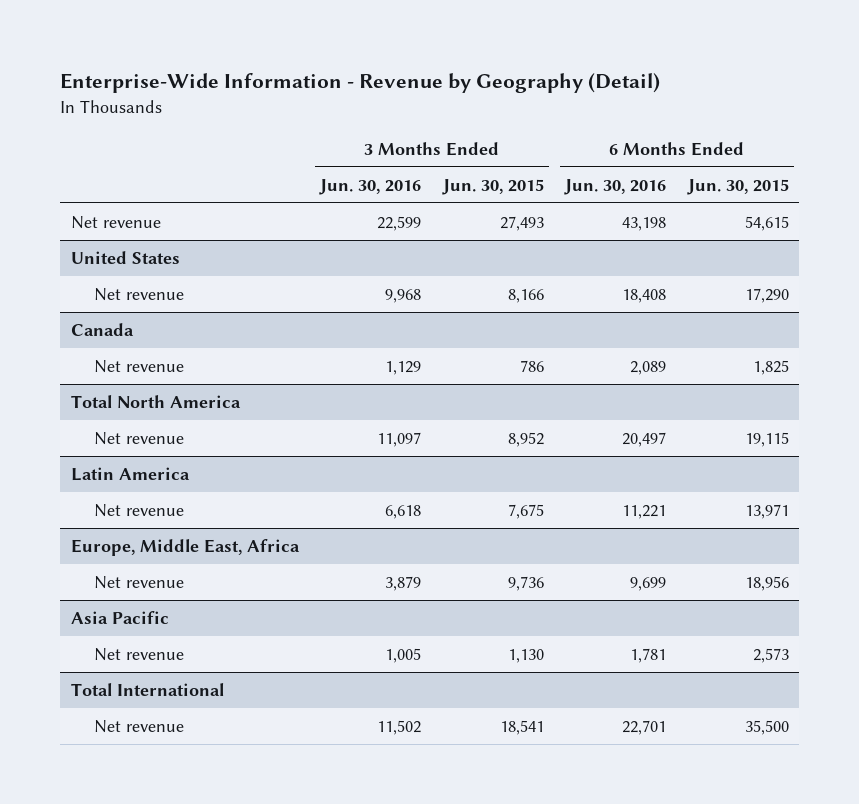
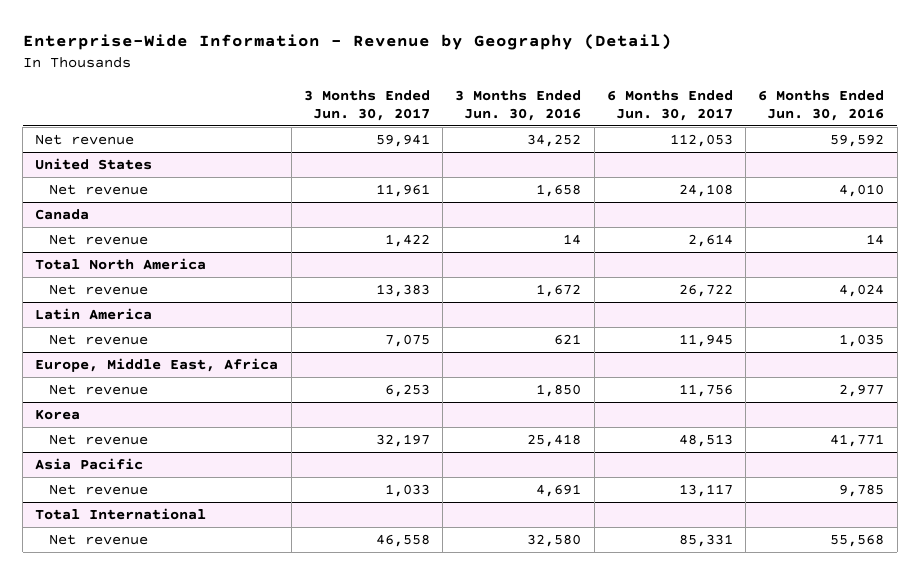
- | 3 Months Ended Jun. 30, 2016 | 3 Months Ended Jun. 30, 2015 | 6 Months Ended Jun. 30, 2016 | 6 Months Ended Jun. 30, 2015
+ | 3 Months Ended Jun. 30, 2017 | 3 Months Ended Jun. 30, 2016 | 6 Months Ended Jun. 30, 2017 | 6 Months Ended Jun. 30, 2016
- Net revenue | 22,599 | 27,493 | 43,198 | 54,615
+ Net revenue | 59,941 | 34,252 | 112,053 | 59,592
@ United States
- Net revenue | 9,968 | 8,166 | 18,408 | 17,290
+ Net revenue | 11,961 | 1,658 | 24,108 | 4,010
@ Canada
- Net revenue | 1,129 | 786 | 2,089 | 1,825
+ Net revenue | 1,422 | 14 | 2,614 | 14
@ Total North America
- Net revenue | 11,097 | 8,952 | 20,497 | 19,115
+ Net revenue | 13,383 | 1,672 | 26,722 | 4,024
@ Latin America
- Net revenue | 6,618 | 7,675 | 11,221 | 13,971
+ Net revenue | 7,075 | 621 | 11,945 | 1,035
@ Europe, Middle East, Africa
- Net revenue | 3,879 | 9,736 | 9,699 | 18,956
+ Net revenue | 6,253 | 1,850 | 11,756 | 2,977
+ Korea
+ Net revenue | 32,197 | 25,418 | 48,513 | 41,771
@ Asia Pacific
- Net revenue | 1,005 | 1,130 | 1,781 | 2,573
+ Net revenue | 1,033 | 4,691 | 13,117 | 9,785
@ Total International
- Net revenue | 11,502 | 18,541 | 22,701 | 35,500
+ Net revenue | 46,558 | 32,580 | 85,331 | 55,568

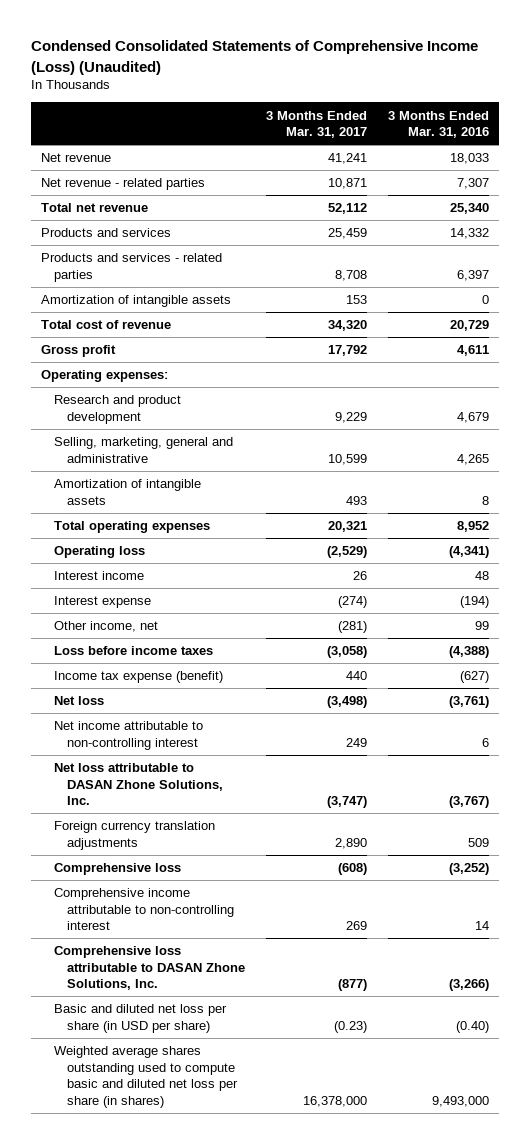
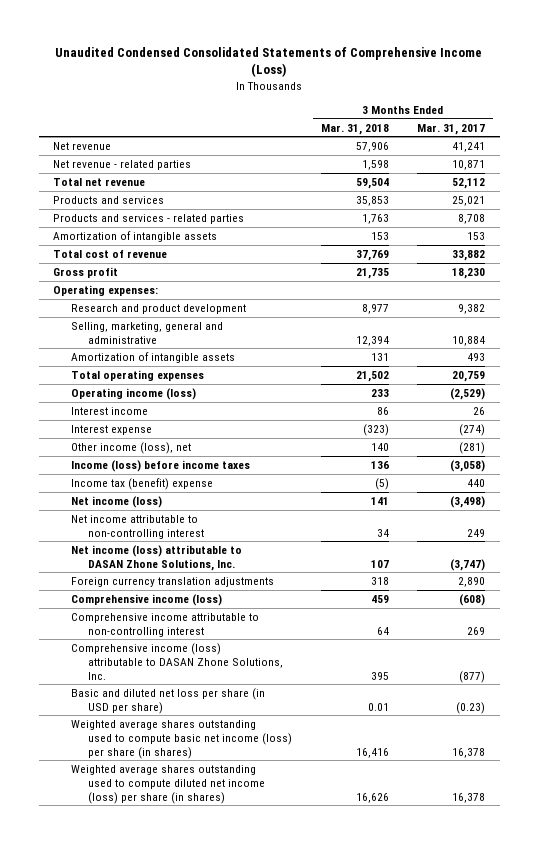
- Condensed Consolidated Statements of Comprehensive Income (Loss) (Unaudited)
+ Unaudited Condensed Consolidated Statements of Comprehensive Income (Loss)
- | 3 Months Ended Mar. 31, 2017 | 3 Months Ended Mar. 31, 2016
+ | 3 Months Ended Mar. 31, 2018 | 3 Months Ended Mar. 31, 2017
- Products and services | 25,459 | 14,332
+ Products and services | 35,853 | 25,021
- Total cost of revenue | 34,320 | 20,729
- Gross profit | 17,792 | 4,611
+ Total cost of revenue | 37,769 | 33,882
+ Gross profit | 21,735 | 18,230
- Research and product development | 9,229 | 4,679
- Selling, marketing, general and administrative | 10,599 | 4,265
+ Research and product development | 8,977 | 9,382
+ Selling, marketing, general and administrative | 12,394 | 10,884
- Total operating expenses | 20,321 | 8,952
- Operating loss | (2,529) | (4,341)
+ Total operating expenses | 21,502 | 20,759
+ Operating income (loss) | 233 | (2,529)
- Other income, net | (281) | 99
- Loss before income taxes | (3,058) | (4,388)
- Income tax expense (benefit) | 440 | (627)
- Net loss | (3,498) | (3,761)
+ Other income (loss), net | 140 | (281)
+ Income (loss) before income taxes | 136 | (3,058)
+ Income tax (benefit) expense | (5) | 440
+ Net income (loss) | 141 | (3,498)
- Net loss attributable to DASAN Zhone Solutions, Inc. | (3,747) | (3,767)
+ Net income (loss) attributable to DASAN Zhone Solutions, Inc. | 107 | (3,747)
- Comprehensive loss | (608) | (3,252)
+ Comprehensive income (loss) | 459 | (608)
- Comprehensive loss attributable to DASAN Zhone Solutions, Inc. | (877) | (3,266)
+ Comprehensive income (loss) attributable to DASAN Zhone Solutions, Inc. | 395 | (877)
- Weighted average shares outstanding used to compute basic and diluted net loss per share (in shares) | 16,378,000 | 9,493,000
+ Weighted average shares outstanding used to compute basic net income (loss) per share (in shares) | 16,416 | 16,378
+ Weighted average shares outstanding used to compute diluted net income (loss) per share (in shares) | 16,626 | 16,378

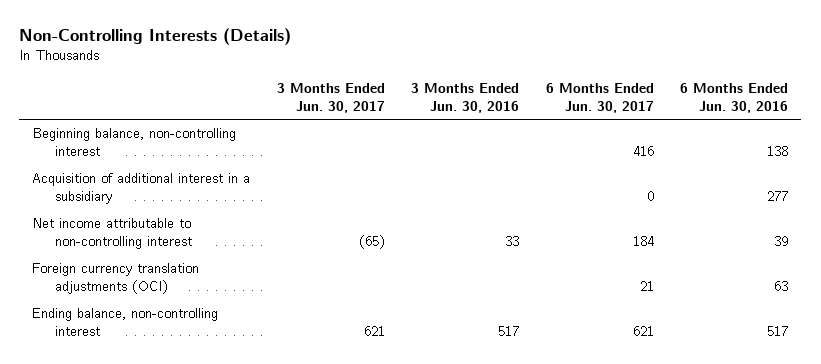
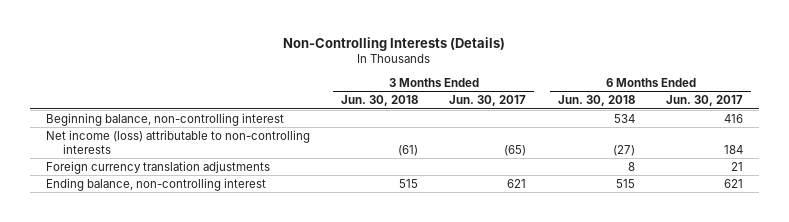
- | 3 Months Ended Jun. 30, 2017 | 3 Months Ended Jun. 30, 2016 | 6 Months Ended Jun. 30, 2017 | 6 Months Ended Jun. 30, 2016
+ | 3 Months Ended Jun. 30, 2018 | 3 Months Ended Jun. 30, 2017 | 6 Months Ended Jun. 30, 2018 | 6 Months Ended Jun. 30, 2017
- Acquisition of additional interest in a subsidiary | | | 0 | 277
- Net income attributable to non-controlling interest | (65) | 33 | 184 | 39
- Foreign currency translation adjustments (OCI) | | | 21 | 63
+ Net income (loss) attributable to non-controlling interests | (61) | (65) | (27) | 184
+ Foreign currency translation adjustments | | | 8 | 21

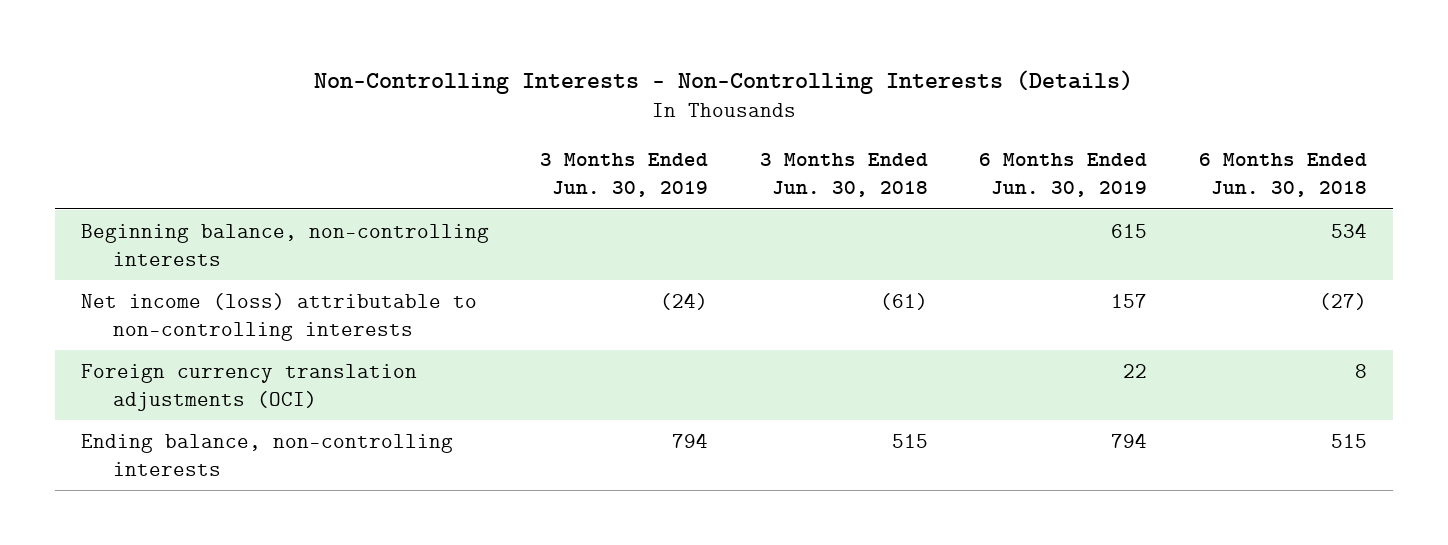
- Non-Controlling Interests (Details)
+ Non-Controlling Interests - Non-Controlling Interests (Details)
- | 3 Months Ended Jun. 30, 2018 | 3 Months Ended Jun. 30, 2017 | 6 Months Ended Jun. 30, 2018 | 6 Months Ended Jun. 30, 2017
+ | 3 Months Ended Jun. 30, 2019 | 3 Months Ended Jun. 30, 2018 | 6 Months Ended Jun. 30, 2019 | 6 Months Ended Jun. 30, 2018
- Beginning balance, non-controlling interest | | | 534 | 416
+ Beginning balance, non-controlling interests | | | 615 | 534
- Foreign currency translation adjustments | | | 8 | 21
- Ending balance, non-controlling interest | 515 | 621 | 515 | 621
+ Foreign currency translation adjustments (OCI) | | | 22 | 8
+ Ending balance, non-controlling interests | 794 | 515 | 794 | 515

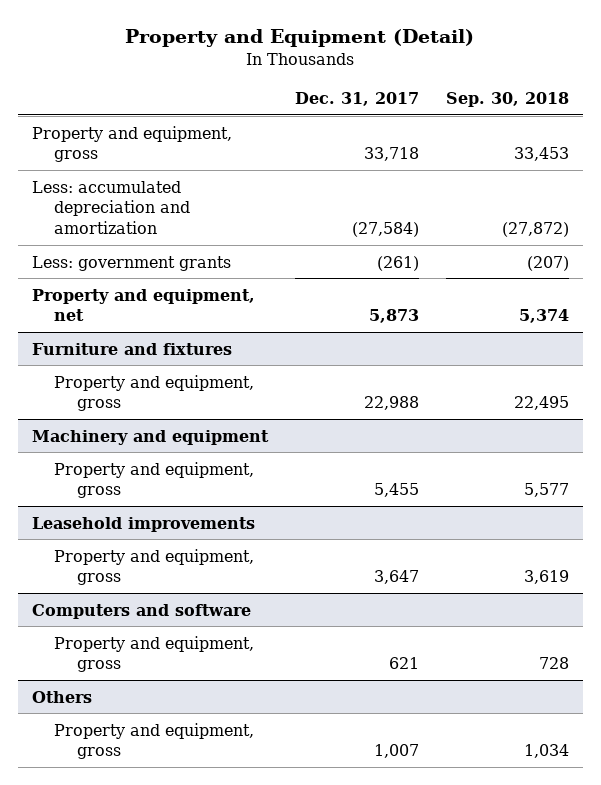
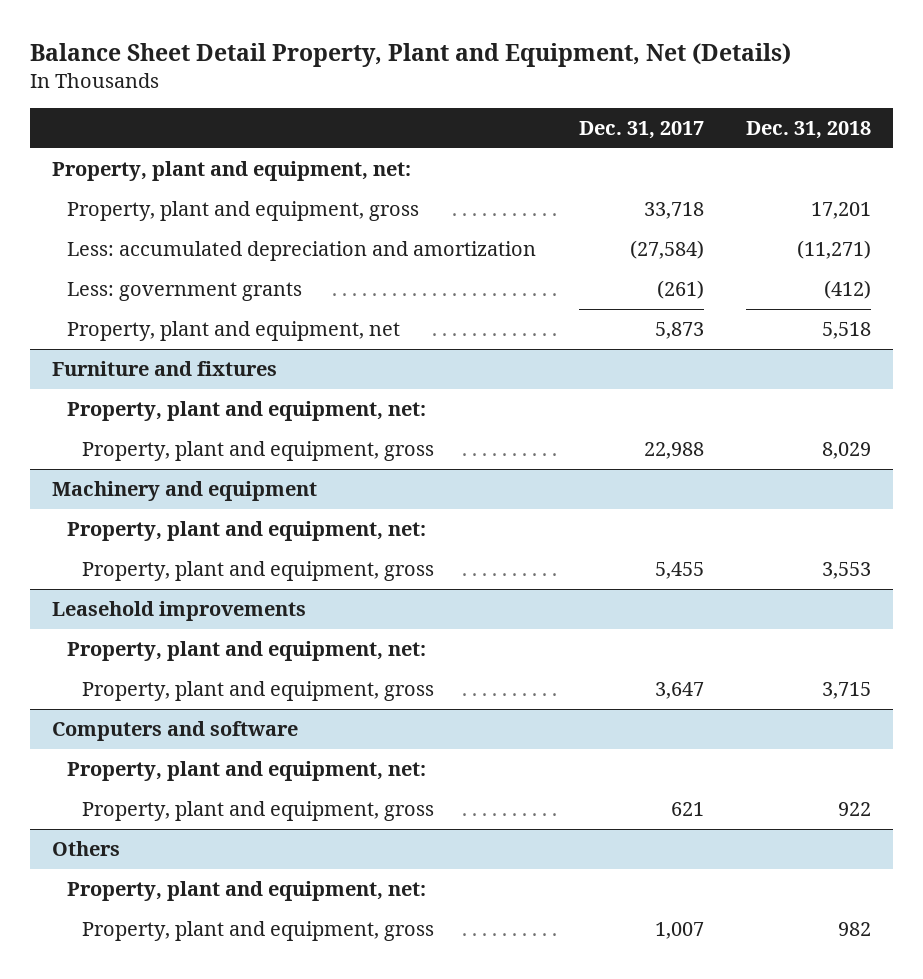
- Property and Equipment (Detail)
+ Balance Sheet Detail Property, Plant and Equipment, Net (Details)
- | Dec. 31, 2017 | Sep. 30, 2018
+ | Dec. 31, 2017 | Dec. 31, 2018
- Property and equipment, gross | 33,718 | 33,453
+ Property, plant and equipment, net:
+ Property, plant and equipment, gross | 33,718 | 17,201
- Property and equipment, net | 5,873 | 5,374
+ Property, plant and equipment, net | 5,873 | 5,518
@ Furniture and fixtures
- Property and equipment, gross | 22,988 | 22,495
+ Property, plant and equipment, net:
+ Property, plant and equipment, gross | 22,988 | 8,029
@ Machinery and equipment
- Property and equipment, gross | 5,455 | 5,577
+ Property, plant and equipment, net:
+ Property, plant and equipment, gross | 5,455 | 3,553
@ Leasehold improvements
- Property and equipment, gross | 3,647 | 3,619
+ Property, plant and equipment, net:
+ Property, plant and equipment, gross | 3,647 | 3,715
@ Computers and software
- Property and equipment, gross | 621 | 728
+ Property, plant and equipment, net:
+ Property, plant and equipment, gross | 621 | 922
@ Others
- Property and equipment, gross | 1,007 | 1,034
+ Property, plant and equipment, net:
+ Property, plant and equipment, gross | 1,007 | 982

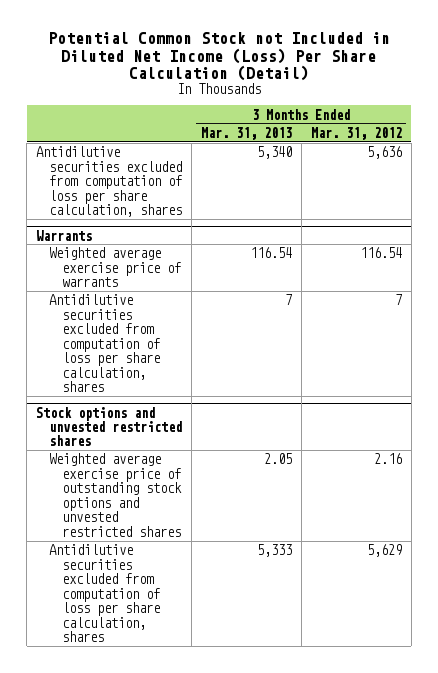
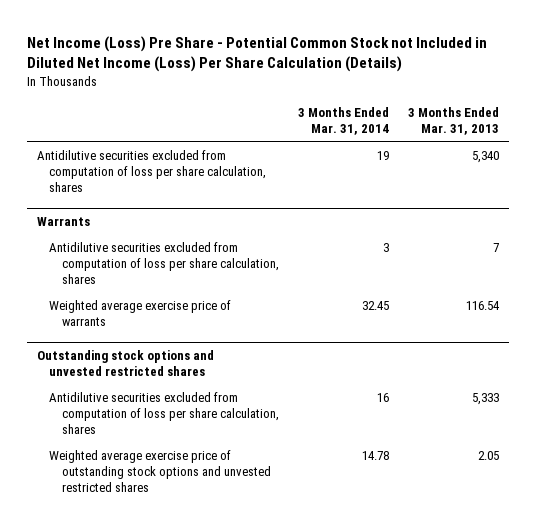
- Potential Common Stock not Included in Diluted Net Income (Loss) Per Share Calculation (Detail)
+ Net Income (Loss) Pre Share - Potential Common Stock not Included in Diluted Net Income (Loss) Per Share Calculation (Details)
- | 3 Months Ended Mar. 31, 2013 | 3 Months Ended Mar. 31, 2012
+ | 3 Months Ended Mar. 31, 2014 | 3 Months Ended Mar. 31, 2013
- Stock options and unvested restricted shares
- Weighted average exercise price of outstanding stock options and unvested restricted shares | 2.05 | 2.16
@ Warrants
moved down: Weighted average exercise price of warrants | 32.45 | 116.54
+ Outstanding stock options and unvested restricted shares
+ Weighted average exercise price of outstanding stock options and unvested restricted shares | 14.78 | 2.05

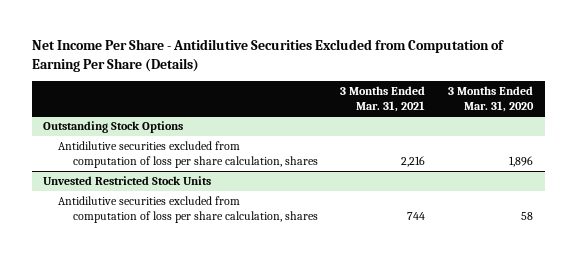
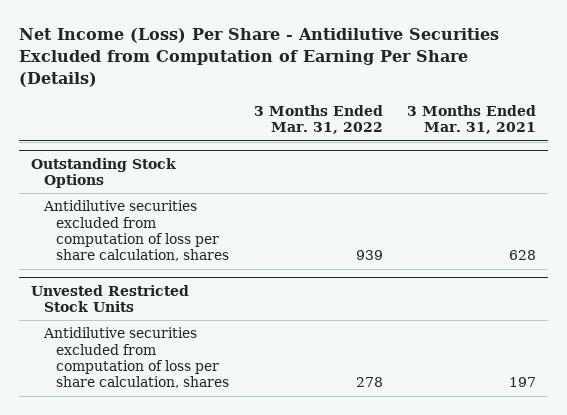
- Net Income Per Share - Antidilutive Securities Excluded from Computation of Earning Per Share (Details)
+ Net Income (Loss) Per Share - Antidilutive Securities Excluded from Computation of Earning Per Share (Details)
- | 3 Months Ended Mar. 31, 2021 | 3 Months Ended Mar. 31, 2020
+ | 3 Months Ended Mar. 31, 2022 | 3 Months Ended Mar. 31, 2021
@ Outstanding Stock Options
- Antidilutive securities excluded from computation of loss per share calculation, shares | 2,216 | 1,896
+ Antidilutive securities excluded from computation of loss per share calculation, shares | 939 | 628
@ Unvested Restricted Stock Units
- Antidilutive securities excluded from computation of loss per share calculation, shares | 744 | 58
+ Antidilutive securities excluded from computation of loss per share calculation, shares | 278 | 197

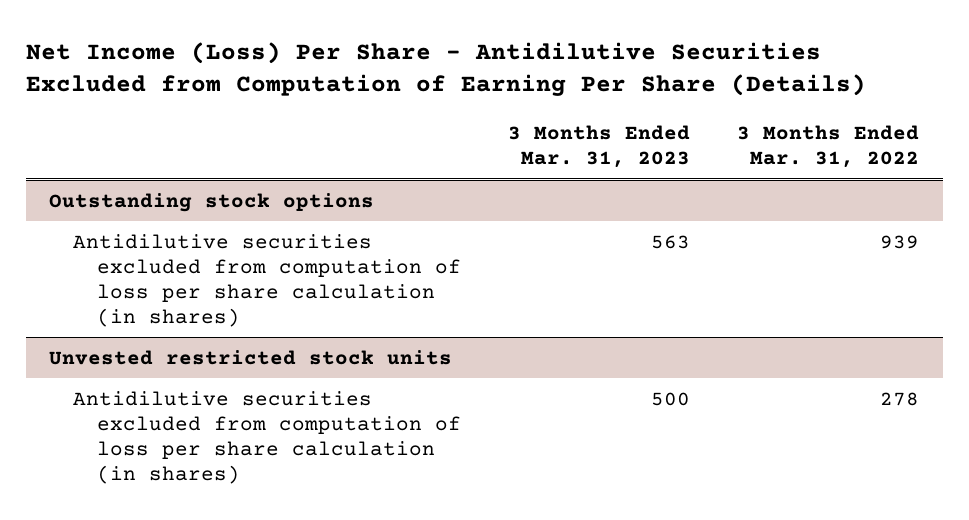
- | 3 Months Ended Mar. 31, 2022 | 3 Months Ended Mar. 31, 2021
+ | 3 Months Ended Mar. 31, 2023 | 3 Months Ended Mar. 31, 2022
- Outstanding Stock Options
- Antidilutive securities excluded from computation of loss per share calculation, shares | 939 | 628
- Unvested Restricted Stock Units
- Antidilutive securities excluded from computation of loss per share calculation, shares | 278 | 197
+ Outstanding stock options
+ Antidilutive securities excluded from computation of loss per share calculation (in shares) | 563 | 939
+ Unvested restricted stock units
+ Antidilutive securities excluded from computation of loss per share calculation (in shares) | 500 | 278

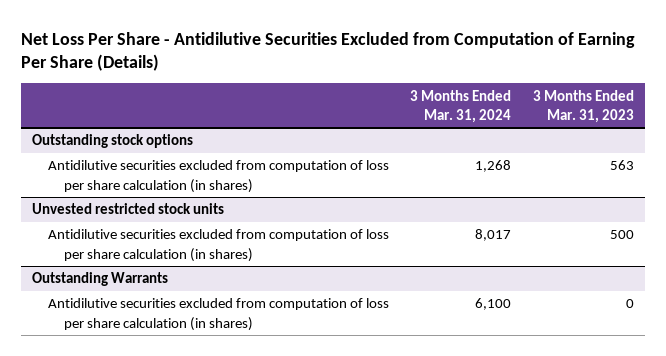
- Net Income (Loss) Per Share - Antidilutive Securities Excluded from Computation of Earning Per Share (Details)
+ Net Loss Per Share - Antidilutive Securities Excluded from Computation of Earning Per Share (Details)
- | 3 Months Ended Mar. 31, 2023 | 3 Months Ended Mar. 31, 2022
+ | 3 Months Ended Mar. 31, 2024 | 3 Months Ended Mar. 31, 2023
+ Outstanding Warrants
+ Antidilutive securities excluded from computation of loss per share calculation (in shares) | 6,100 | 0

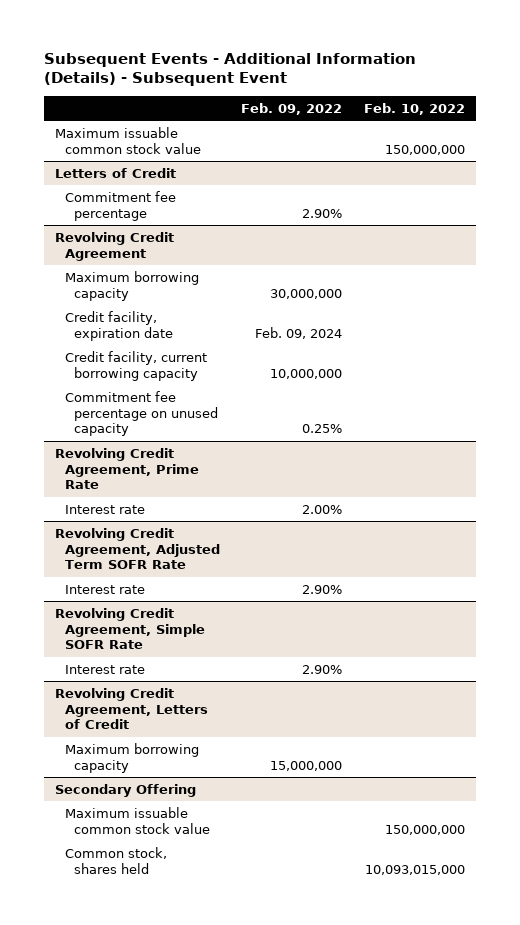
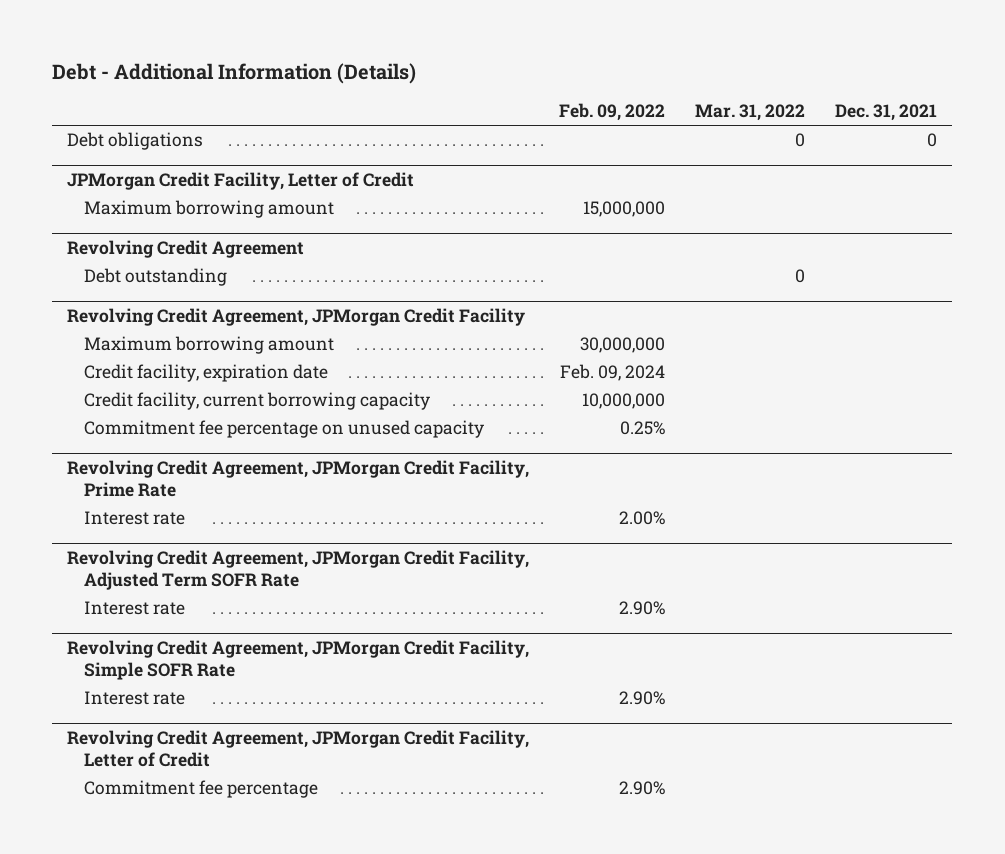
- Subsequent Events - Additional Information (Details) - Subsequent Event
+ Debt - Additional Information (Details)
- | Feb. 09, 2022 | Feb. 10, 2022
+ | Feb. 09, 2022 | Mar. 31, 2022 | Dec. 31, 2021
- Maximum issuable common stock value | | 150,000,000
- Letters of Credit
- Commitment fee percentage | 2.90% |
+ Debt obligations | | 0 | 0
+ JPMorgan Credit Facility, Letter of Credit
+ Maximum borrowing amount | 15,000,000 | |
@ Revolving Credit Agreement
- Maximum borrowing capacity | 30,000,000 |
+ Debt outstanding | | 0 |
+ Revolving Credit Agreement, JPMorgan Credit Facility
+ Maximum borrowing amount | 30,000,000 | |
- Revolving Credit Agreement, Prime Rate
+ Revolving Credit Agreement, JPMorgan Credit Facility, Prime Rate
- Revolving Credit Agreement, Adjusted Term SOFR Rate
+ Revolving Credit Agreement, JPMorgan Credit Facility, Adjusted Term SOFR Rate
- Revolving Credit Agreement, Simple SOFR Rate
+ Revolving Credit Agreement, JPMorgan Credit Facility, Simple SOFR Rate
- Revolving Credit Agreement, Letters of Credit
- Maximum borrowing capacity | 15,000,000 |
- Secondary Offering
- Maximum issuable common stock value | | 150,000,000
- Common stock, shares held | | 10,093,015,000
+ Revolving Credit Agreement, JPMorgan Credit Facility, Letter of Credit
+ Commitment fee percentage | 2.90% | |

